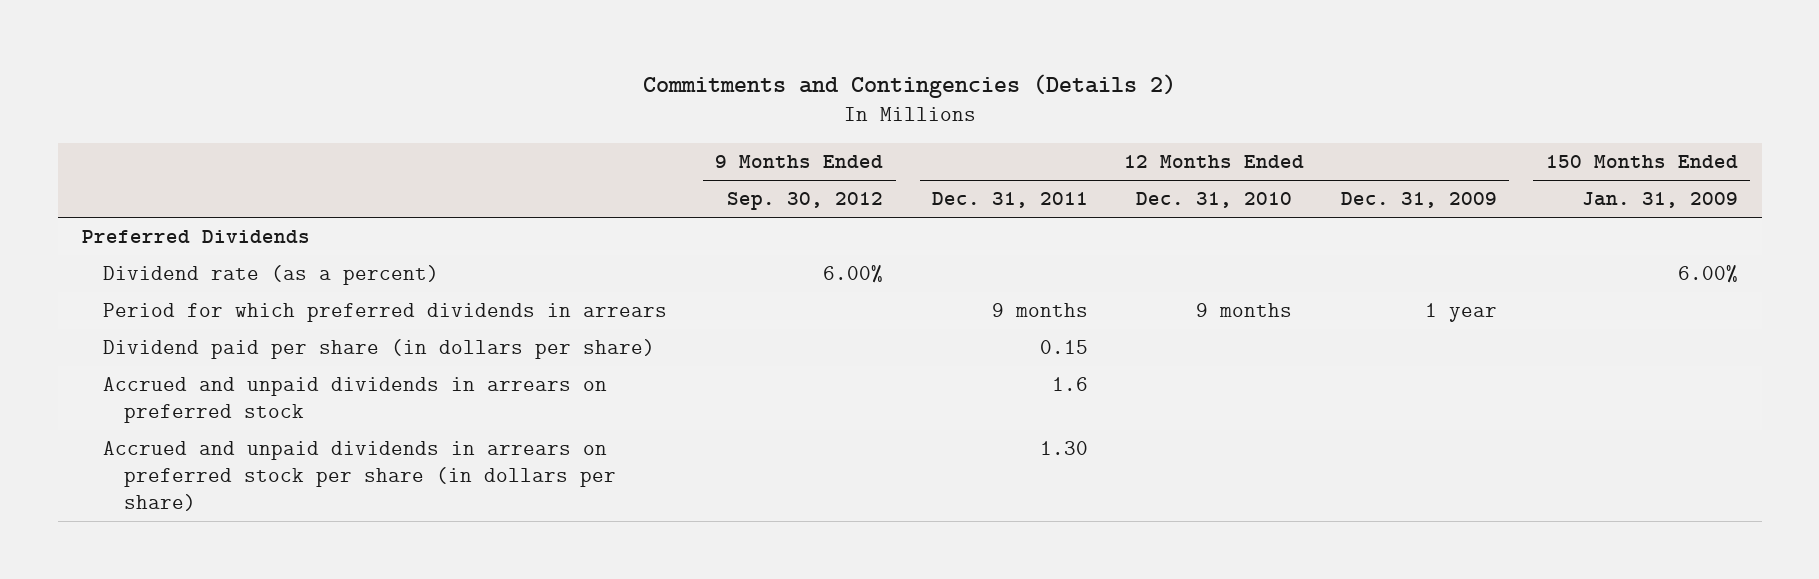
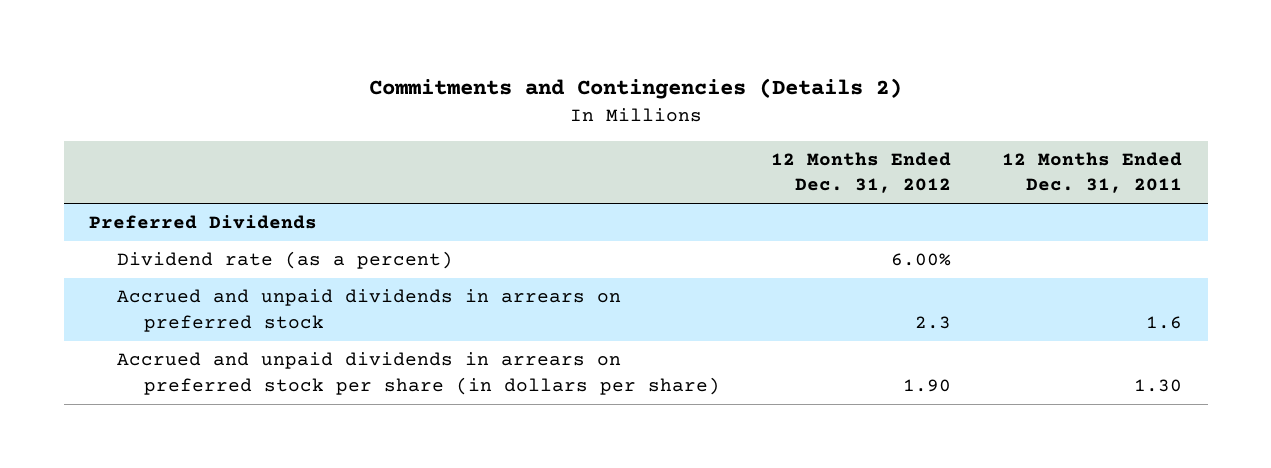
- | 9 Months Ended Sep. 30, 2012 | 12 Months Ended Dec. 31, 2011 | 12 Months Ended Dec. 31, 2010 | 12 Months Ended Dec. 31, 2009 | 150 Months Ended Jan. 31, 2009
+ | 12 Months Ended Dec. 31, 2012 | 12 Months Ended Dec. 31, 2011
- Period for which preferred dividends in arrears | | 9 months | 9 months | 1 year |
- Dividend paid per share (in dollars per share) | | 0.15 | | |

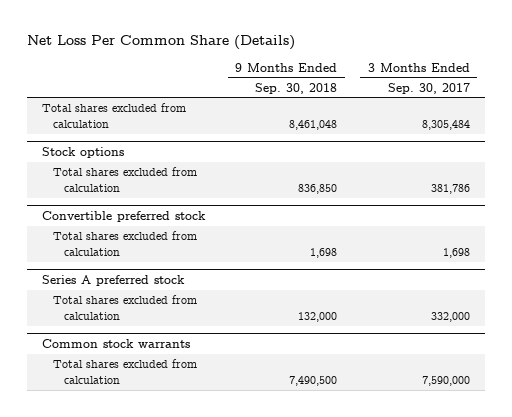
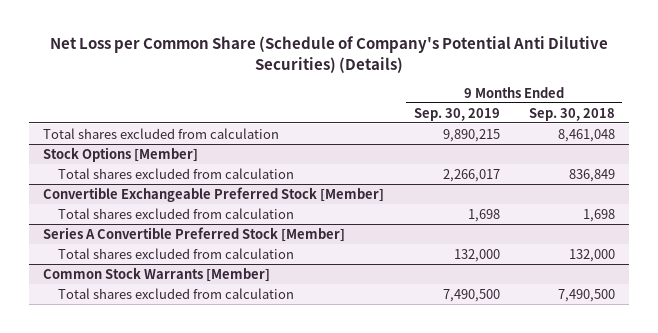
- Net Loss Per Common Share (Details)
+ Net Loss per Common Share (Schedule of Company's Potential Anti Dilutive Securities) (Details)
- | 9 Months Ended Sep. 30, 2018 | 3 Months Ended Sep. 30, 2017
+ | 9 Months Ended Sep. 30, 2019 | 9 Months Ended Sep. 30, 2018
- Stock options
- Total shares excluded from calculation | 836,850 | 381,786
- Convertible preferred stock
+ Stock Options [Member]
+ Total shares excluded from calculation | 2,266,017 | 836,849
+ Convertible Exchangeable Preferred Stock [Member]
- Series A preferred stock
+ Series A Convertible Preferred Stock [Member]
- Common stock warrants
+ Common Stock Warrants [Member]

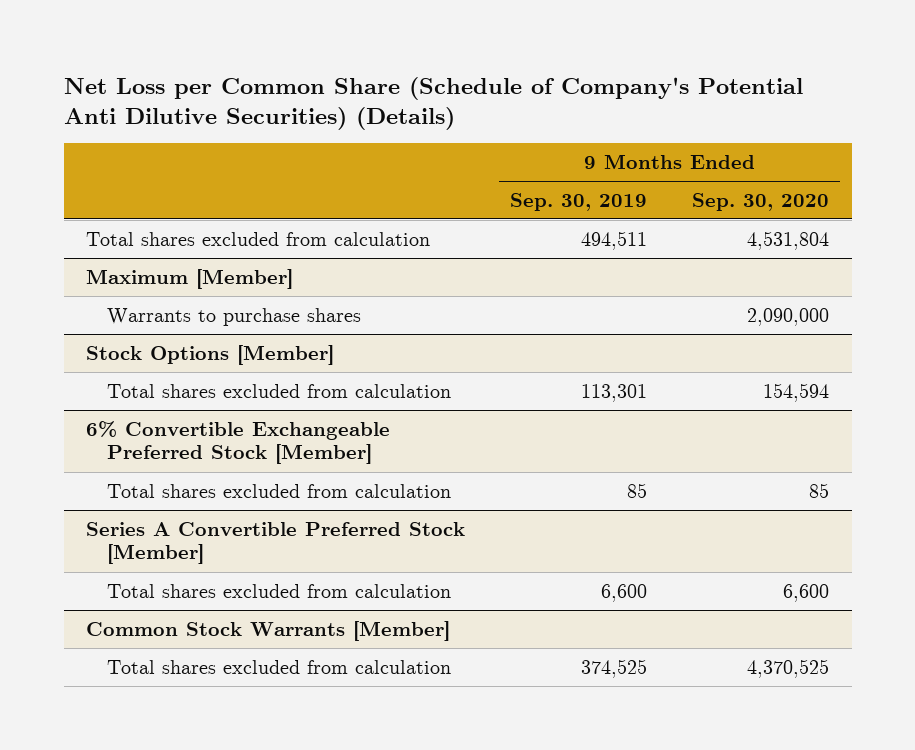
- | 9 Months Ended Sep. 30, 2019 | 9 Months Ended Sep. 30, 2018
+ | 9 Months Ended Sep. 30, 2019 | 9 Months Ended Sep. 30, 2020
- Total shares excluded from calculation | 9,890,215 | 8,461,048
+ Total shares excluded from calculation | 494,511 | 4,531,804
+ Maximum [Member]
+ Warrants to purchase shares | | 2,090,000
@ Stock Options [Member]
- Total shares excluded from calculation | 2,266,017 | 836,849
- Convertible Exchangeable Preferred Stock [Member]
- Total shares excluded from calculation | 1,698 | 1,698
@ Stock Options [Member]
+ Total shares excluded from calculation | 113,301 | 154,594
+ 6% Convertible Exchangeable Preferred Stock [Member]
+ Total shares excluded from calculation | 85 | 85
@ Series A Convertible Preferred Stock [Member]
- Total shares excluded from calculation | 132,000 | 132,000
+ Total shares excluded from calculation | 6,600 | 6,600
@ Common Stock Warrants [Member]
- Total shares excluded from calculation | 7,490,500 | 7,490,500
+ Total shares excluded from calculation | 374,525 | 4,370,525

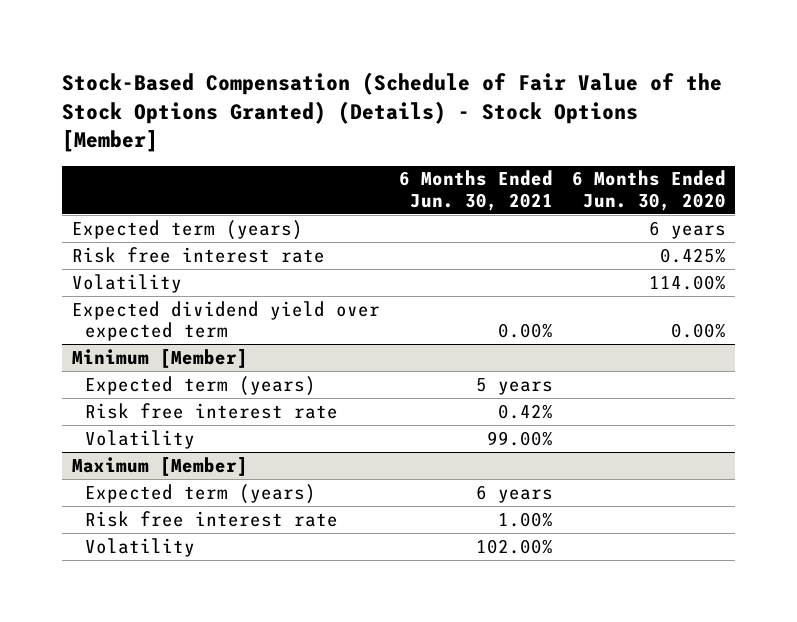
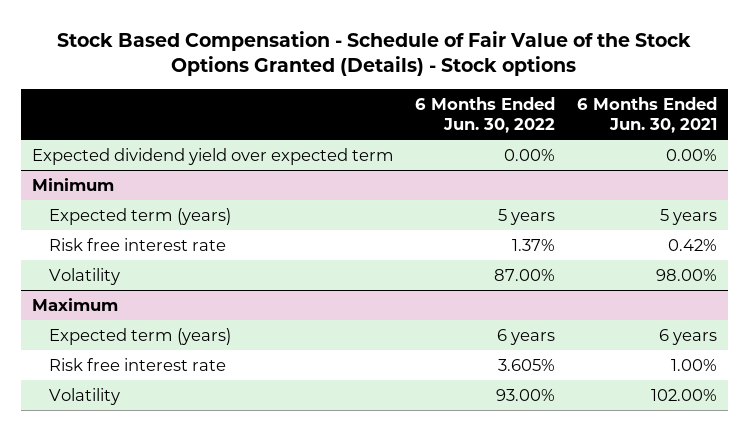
- Stock-Based Compensation (Schedule of Fair Value of the Stock Options Granted) (Details) - Stock Options [Member]
+ Stock Based Compensation - Schedule of Fair Value of the Stock Options Granted (Details) - Stock options
- | 6 Months Ended Jun. 30, 2021 | 6 Months Ended Jun. 30, 2020
+ | 6 Months Ended Jun. 30, 2022 | 6 Months Ended Jun. 30, 2021
- Expected term (years) | | 6 years
- Risk free interest rate | | 0.425%
- Volatility | | 114.00%
- Minimum [Member]
+ Minimum
- Volatility | 99.00% |
- Maximum [Member]
+ Volatility | 87.00% | 98.00%
+ Maximum

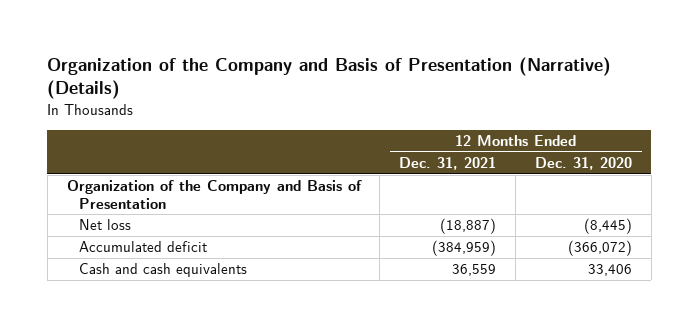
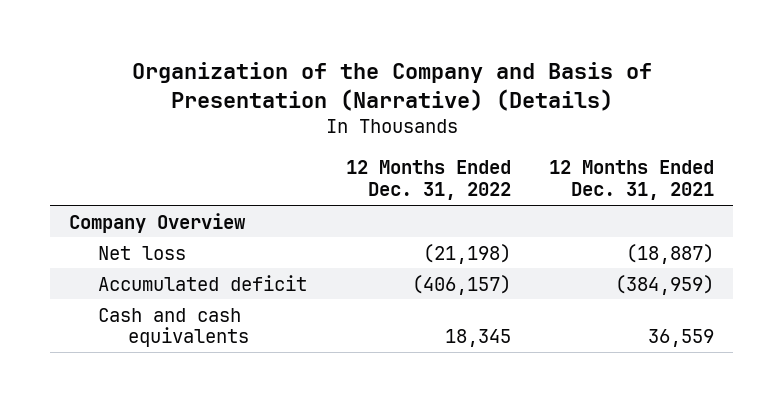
- | 12 Months Ended Dec. 31, 2021 | 12 Months Ended Dec. 31, 2020
+ | 12 Months Ended Dec. 31, 2022 | 12 Months Ended Dec. 31, 2021
- Organization of the Company and Basis of Presentation
+ Company Overview

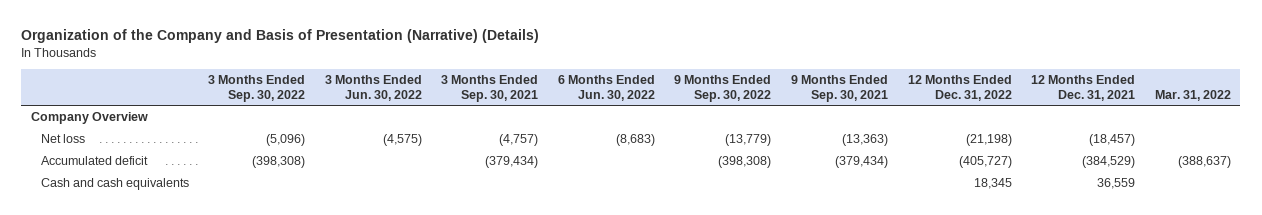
- | 12 Months Ended Dec. 31, 2022 | 12 Months Ended Dec. 31, 2021
+ | 3 Months Ended Sep. 30, 2022 | 3 Months Ended Jun. 30, 2022 | 3 Months Ended Sep. 30, 2021 | 6 Months Ended Jun. 30, 2022 | 9 Months Ended Sep. 30, 2022 | 9 Months Ended Sep. 30, 2021 | 12 Months Ended Dec. 31, 2022 | 12 Months Ended Dec. 31, 2021 | Mar. 31, 2022
- Net loss | (21,198) | (18,887)
- Accumulated deficit | (406,157) | (384,959)
+ Net loss | (5,096) | (4,575) | (4,757) | (8,683) | (13,779) | (13,363) | (21,198) | (18,457) |
+ Accumulated deficit | (398,308) | | (379,434) | | (398,308) | (379,434) | (405,727) | (384,529) | (388,637)

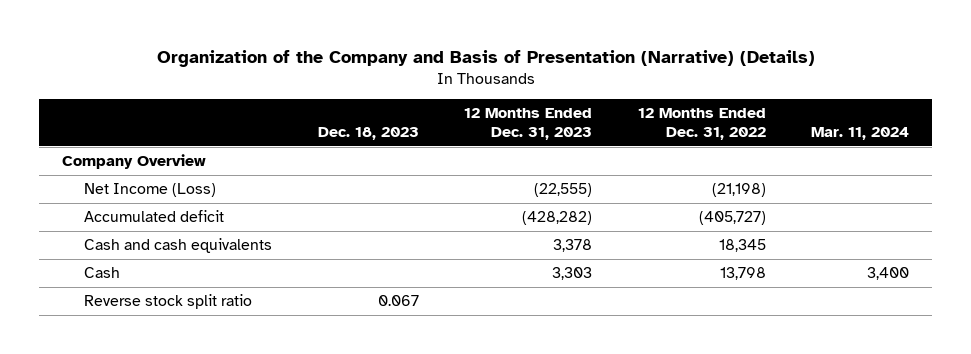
- | 3 Months Ended Sep. 30, 2022 | 3 Months Ended Jun. 30, 2022 | 3 Months Ended Sep. 30, 2021 | 6 Months Ended Jun. 30, 2022 | 9 Months Ended Sep. 30, 2022 | 9 Months Ended Sep. 30, 2021 | 12 Months Ended Dec. 31, 2022 | 12 Months Ended Dec. 31, 2021 | Mar. 31, 2022
+ | Dec. 18, 2023 | 12 Months Ended Dec. 31, 2023 | 12 Months Ended Dec. 31, 2022 | Mar. 11, 2024
- Net loss | (5,096) | (4,575) | (4,757) | (8,683) | (13,779) | (13,363) | (21,198) | (18,457) |
+ Net Income (Loss) | | (22,555) | (21,198) |
+ Cash | | 3,303 | 13,798 | 3,400
+ Reverse stock split ratio | 0.067 | | |

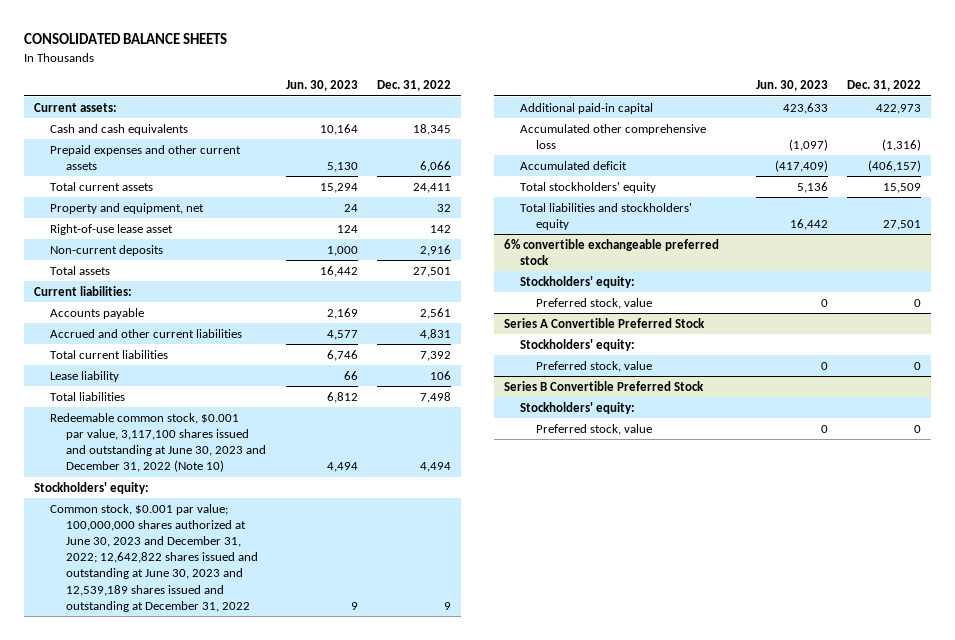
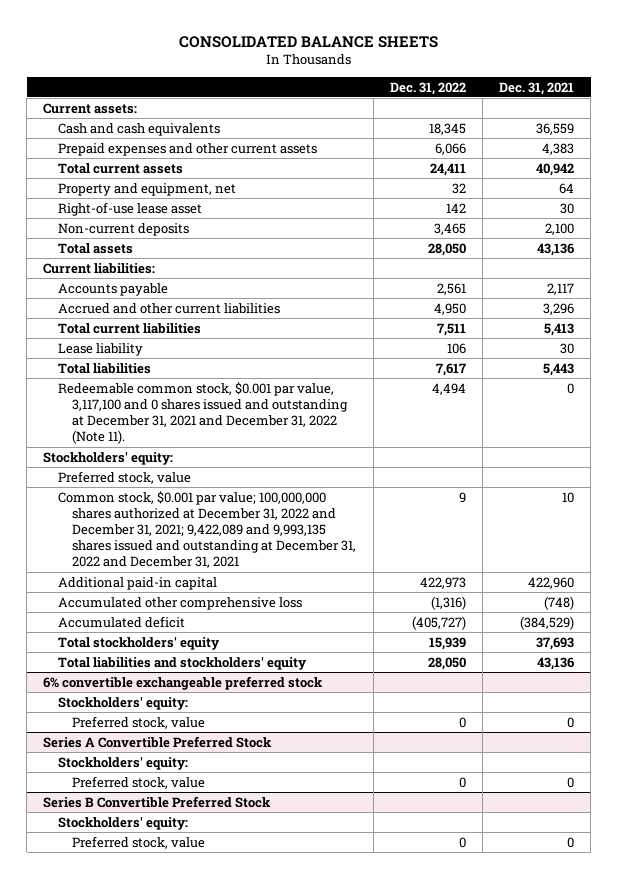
- | Jun. 30, 2023 | Dec. 31, 2022
+ | Dec. 31, 2022 | Dec. 31, 2021
- Non-current deposits | 1,000 | 2,916
- Total assets | 16,442 | 27,501
+ Non-current deposits | 3,465 | 2,100
+ Total assets | 28,050 | 43,136
- Accrued and other current liabilities | 4,577 | 4,831
- Total current liabilities | 6,746 | 7,392
+ Accrued and other current liabilities | 4,950 | 3,296
+ Total current liabilities | 7,511 | 5,413
- Total liabilities | 6,812 | 7,498
- Redeemable common stock, $0.001 par value, 3,117,100 shares issued and outstanding at June 30, 2023 and December 31, 2022 (Note 10) | 4,494 | 4,494
+ Total liabilities | 7,617 | 5,443
+ Redeemable common stock, $0.001 par value, 3,117,100 and 0 shares issued and outstanding at December 31, 2021 and December 31, 2022 (Note 11). | 4,494 | 0
- Common stock, $0.001 par value; 100,000,000 shares authorized at June 30, 2023 and December 31, 2022; 12,642,822 shares issued and outstanding at June 30, 2023 and 12,539,189 shares issued and outstanding at December 31, 2022 | 9 | 9
+ Preferred stock, value
+ Common stock, $0.001 par value; 100,000,000 shares authorized at December 31, 2022 and December 31, 2021; 9,422,089 and 9,993,135 shares issued and outstanding at December 31, 2022 and December 31, 2021 | 9 | 10
- Accumulated deficit | (417,409) | (406,157)
- Total stockholders' equity | 5,136 | 15,509
- Total liabilities and stockholders' equity | 16,442 | 27,501
+ Accumulated deficit | (405,727) | (384,529)
+ Total stockholders' equity | 15,939 | 37,693
+ Total liabilities and stockholders' equity | 28,050 | 43,136

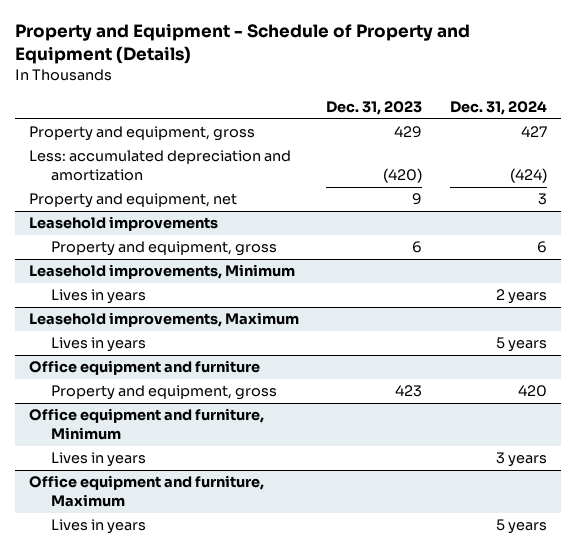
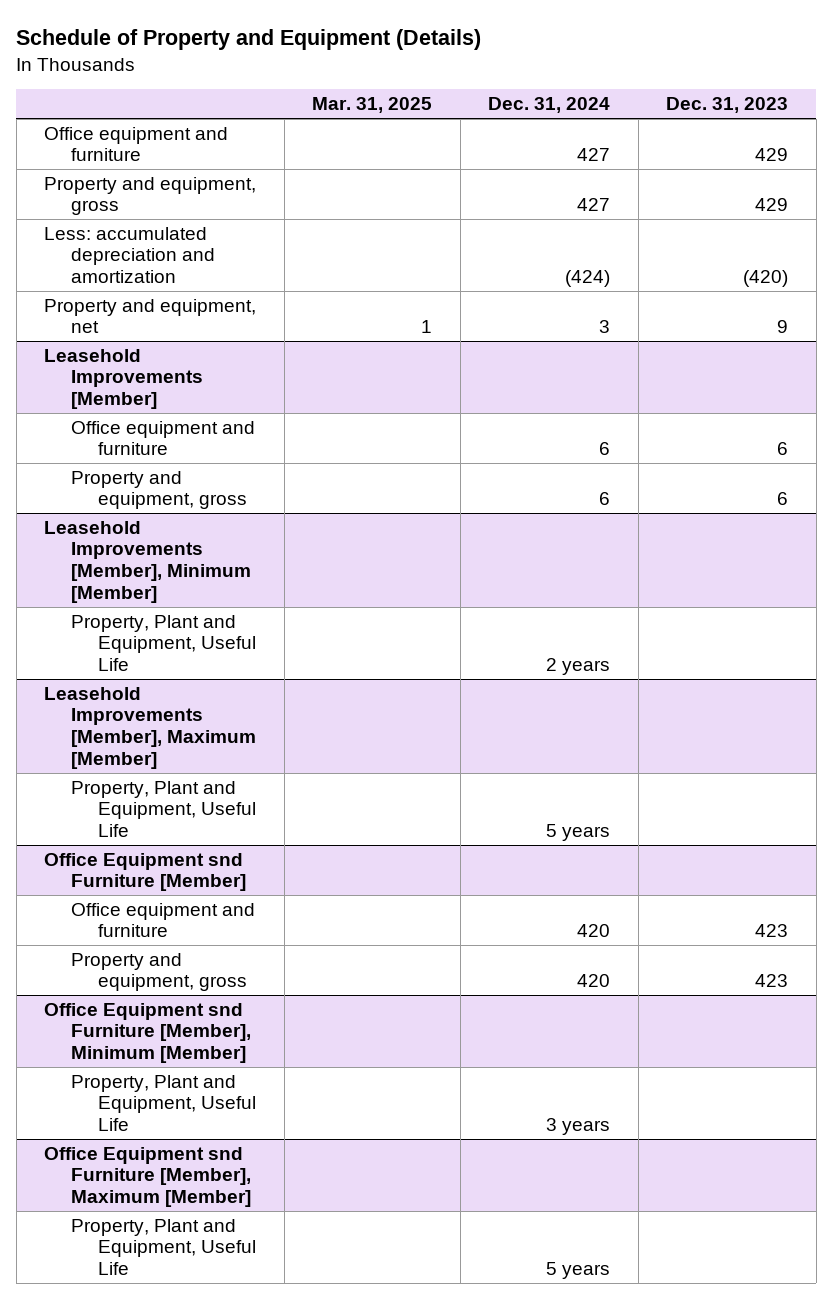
- Property and Equipment - Schedule of Property and Equipment (Details)
+ Schedule of Property and Equipment (Details)
- | Dec. 31, 2023 | Dec. 31, 2024
+ | Mar. 31, 2025 | Dec. 31, 2024 | Dec. 31, 2023
+ Office equipment and furniture | | 427 | 429
- Leasehold improvements
+ Leasehold Improvements [Member]
+ Office equipment and furniture | | 6 | 6
- Leasehold improvements, Minimum
- Lives in years | | 2 years
- Leasehold improvements, Maximum
- Lives in years | | 5 years
- Office equipment and furniture
+ Leasehold Improvements [Member], Minimum [Member]
+ Property, Plant and Equipment, Useful Life | | 2 years |
+ Leasehold Improvements [Member], Maximum [Member]
+ Property, Plant and Equipment, Useful Life | | 5 years |
+ Office Equipment snd Furniture [Member]
+ Office equipment and furniture | | 420 | 423
- Office equipment and furniture, Minimum
- Lives in years | | 3 years
- Office equipment and furniture, Maximum
- Lives in years | | 5 years
+ Office Equipment snd Furniture [Member], Minimum [Member]
+ Property, Plant and Equipment, Useful Life | | 3 years |
+ Office Equipment snd Furniture [Member], Maximum [Member]
+ Property, Plant and Equipment, Useful Life | | 5 years |

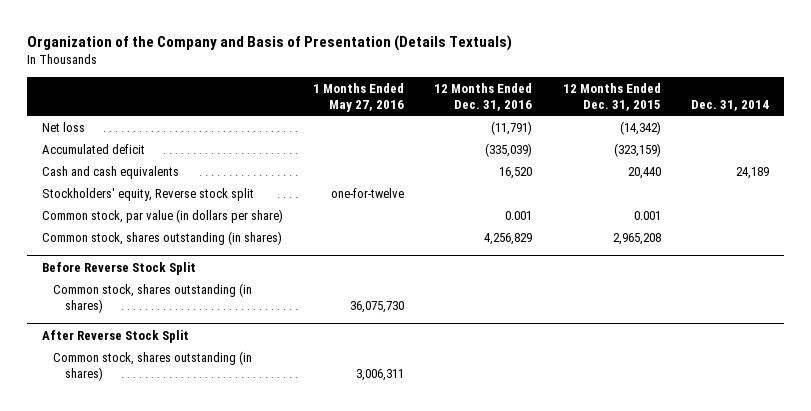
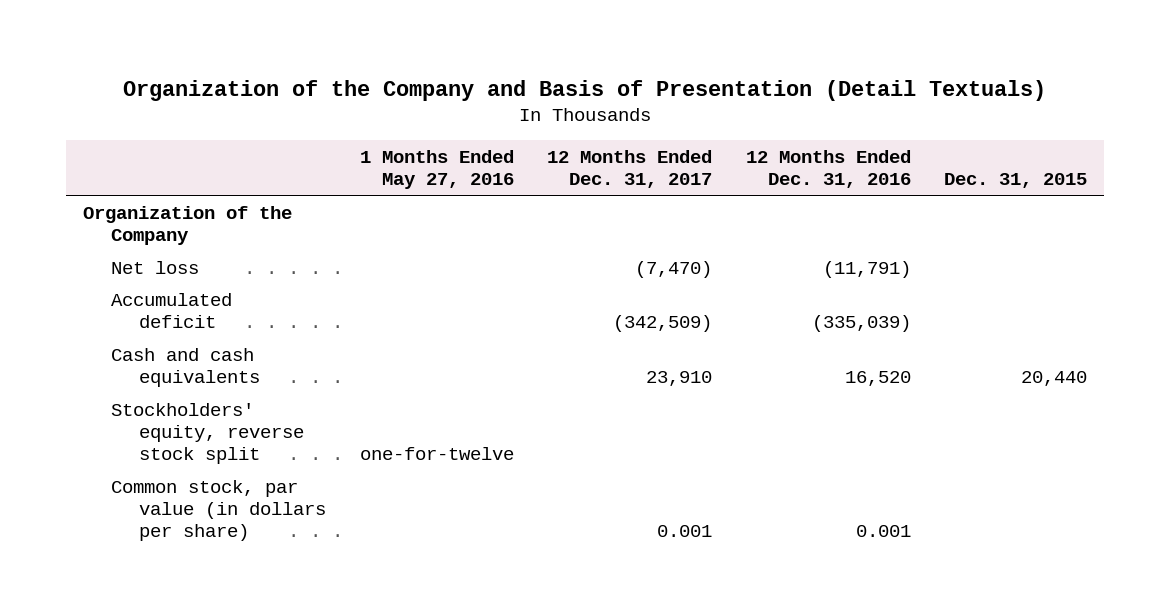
- Organization of the Company and Basis of Presentation (Details Textuals)
+ Organization of the Company and Basis of Presentation (Detail Textuals)
- | 1 Months Ended May 27, 2016 | 12 Months Ended Dec. 31, 2016 | 12 Months Ended Dec. 31, 2015 | Dec. 31, 2014
+ | 1 Months Ended May 27, 2016 | 12 Months Ended Dec. 31, 2017 | 12 Months Ended Dec. 31, 2016 | Dec. 31, 2015
+ Organization of the Company
- Stockholders' equity, Reverse stock split | one-for-twelve | | |
+ Stockholders' equity, reverse stock split | one-for-twelve | | |
- Common stock, shares outstanding (in shares) | | 4,256,829 | 2,965,208 |
- Before Reverse Stock Split
- Common stock, shares outstanding (in shares) | 36,075,730 | | |
- After Reverse Stock Split
- Common stock, shares outstanding (in shares) | 3,006,311 | | |

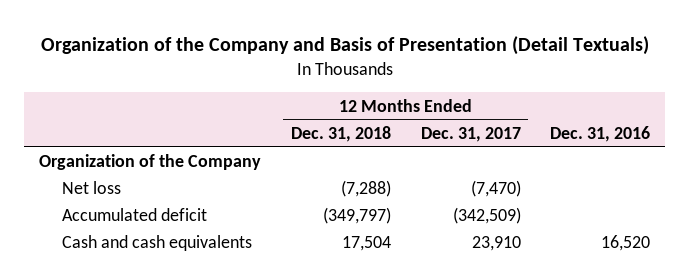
- | 1 Months Ended May 27, 2016 | 12 Months Ended Dec. 31, 2017 | 12 Months Ended Dec. 31, 2016 | Dec. 31, 2015
+ | 12 Months Ended Dec. 31, 2018 | 12 Months Ended Dec. 31, 2017 | Dec. 31, 2016
- Stockholders' equity, reverse stock split | one-for-twelve | | |
- Common stock, par value (in dollars per share) | | 0.001 | 0.001 |

